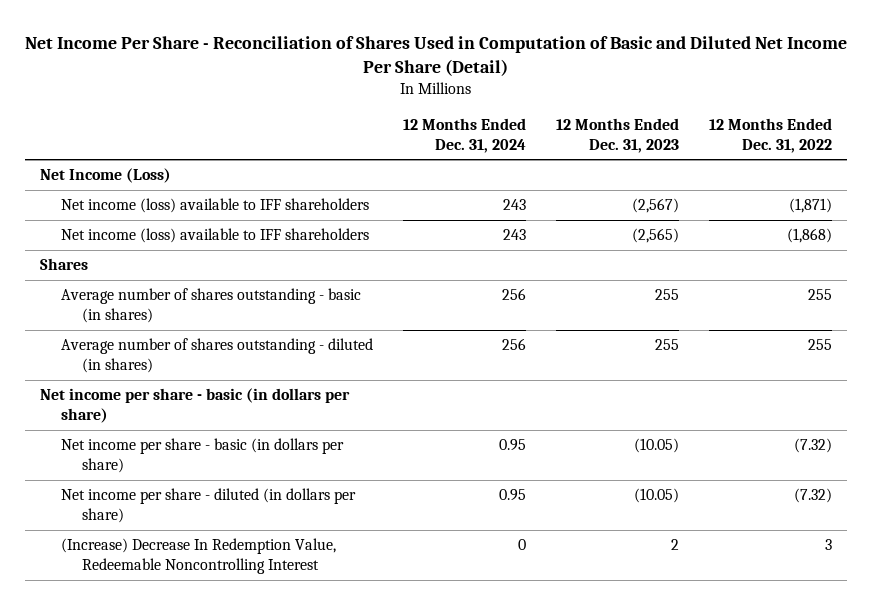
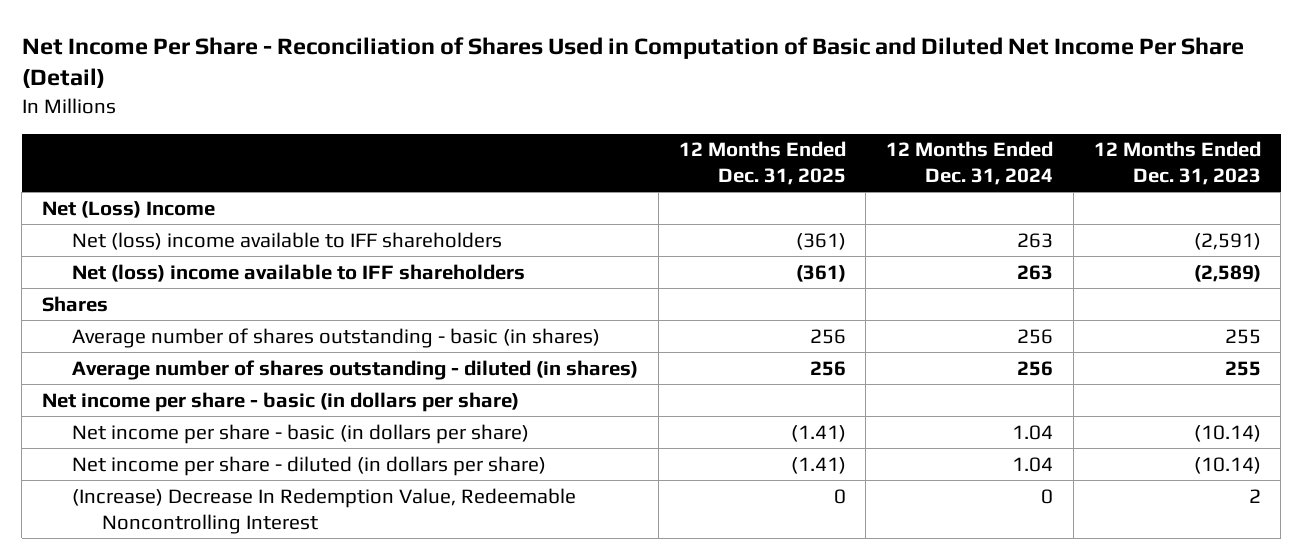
- | 12 Months Ended Dec. 31, 2024 | 12 Months Ended Dec. 31, 2023 | 12 Months Ended Dec. 31, 2022
+ | 12 Months Ended Dec. 31, 2025 | 12 Months Ended Dec. 31, 2024 | 12 Months Ended Dec. 31, 2023
- Net Income (Loss)
- Net income (loss) available to IFF shareholders | 243 | (2,567) | (1,871)
- Net income (loss) available to IFF shareholders | 243 | (2,565) | (1,868)
+ Net (Loss) Income
+ Net (loss) income available to IFF shareholders | (361) | 263 | (2,591)
+ Net (loss) income available to IFF shareholders | (361) | 263 | (2,589)
- Net income per share - basic (in dollars per share) | 0.95 | (10.05) | (7.32)
- Net income per share - diluted (in dollars per share) | 0.95 | (10.05) | (7.32)
+ Net income per share - basic (in dollars per share) | (1.41) | 1.04 | (10.14)
+ Net income per share - diluted (in dollars per share) | (1.41) | 1.04 | (10.14)

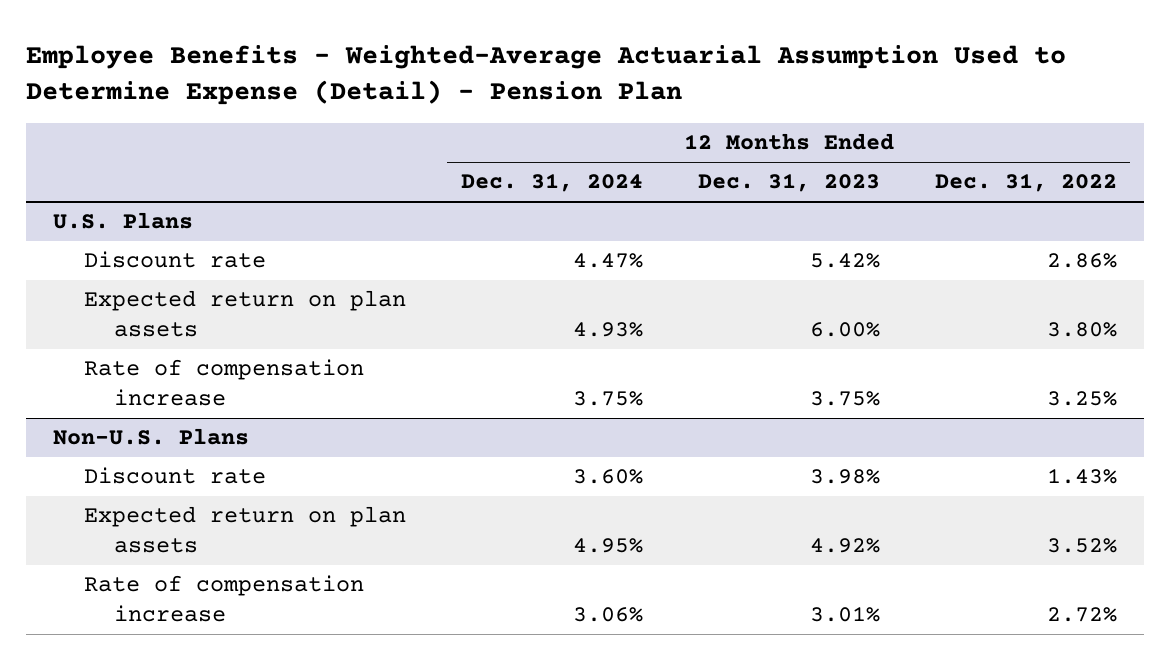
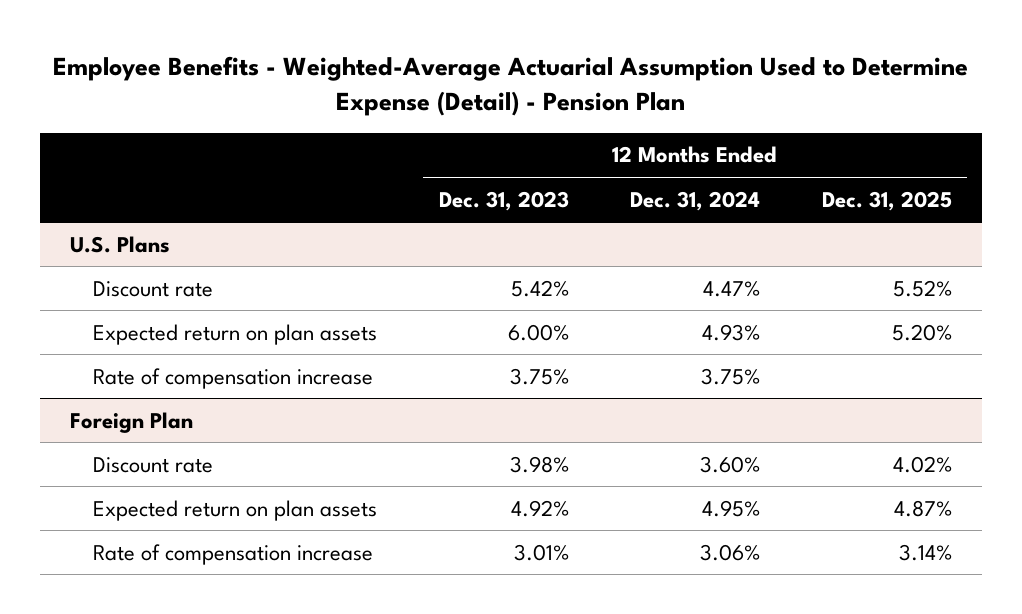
- | 12 Months Ended Dec. 31, 2024 | 12 Months Ended Dec. 31, 2023 | 12 Months Ended Dec. 31, 2022
+ | 12 Months Ended Dec. 31, 2023 | 12 Months Ended Dec. 31, 2024 | 12 Months Ended Dec. 31, 2025
- Non-U.S. Plans
+ Foreign Plan

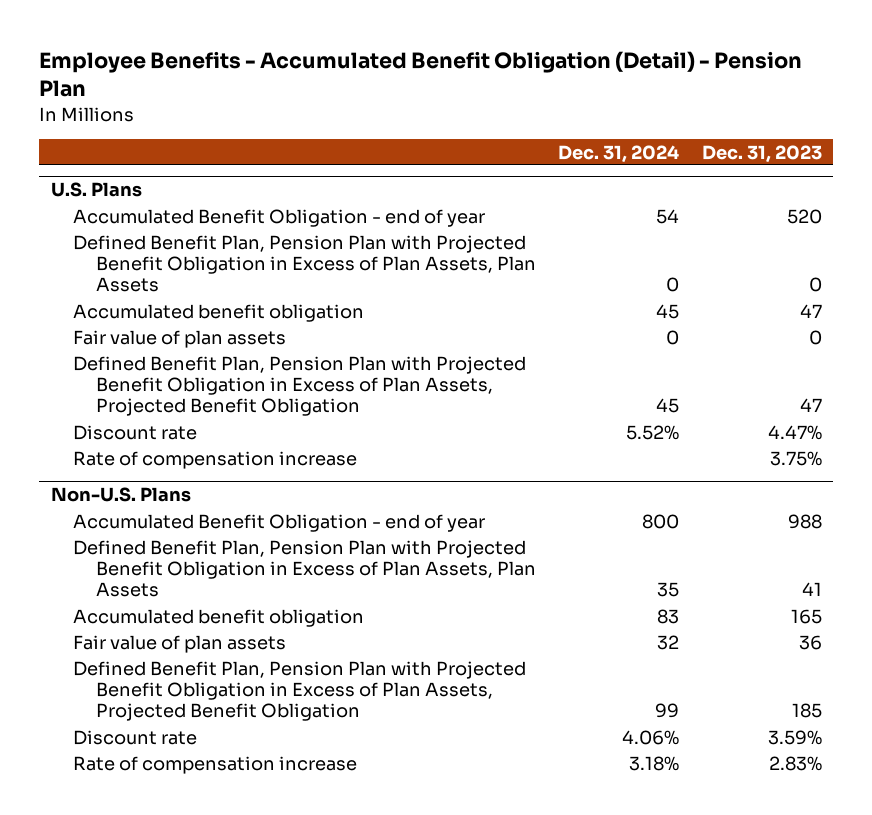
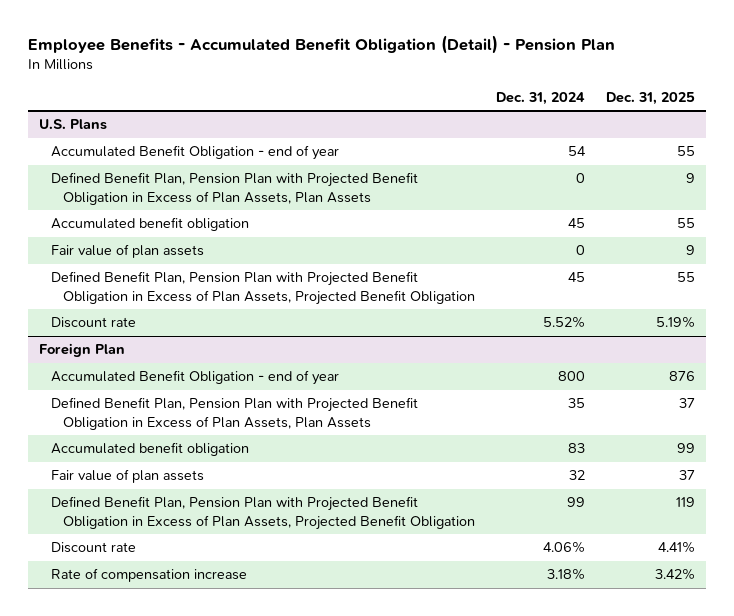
- | Dec. 31, 2024 | Dec. 31, 2023
+ | Dec. 31, 2024 | Dec. 31, 2025
@ U.S. Plans
- Rate of compensation increase | | 3.75%
- Non-U.S. Plans
+ Foreign Plan

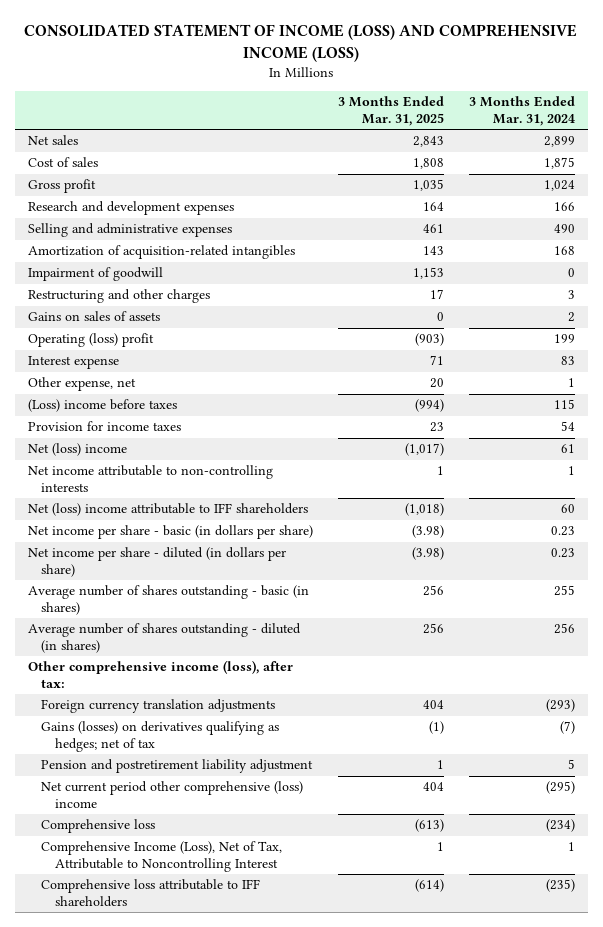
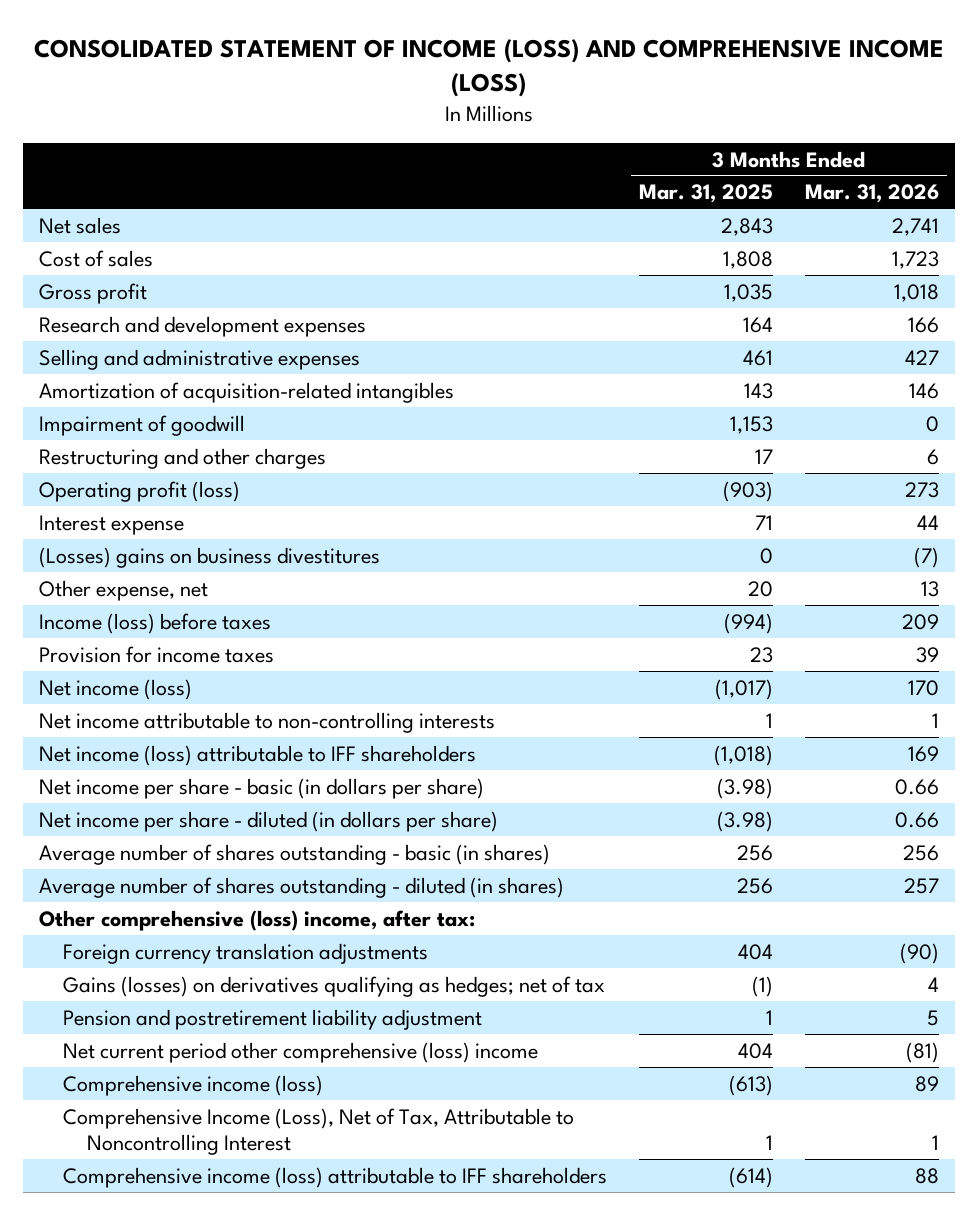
- | 3 Months Ended Mar. 31, 2025 | 3 Months Ended Mar. 31, 2024
+ | 3 Months Ended Mar. 31, 2025 | 3 Months Ended Mar. 31, 2026
- Gains on sales of assets | 0 | 2
- Operating (loss) profit | (903) | 199
+ Operating profit (loss) | (903) | 273
+ (Losses) gains on business divestitures | 0 | (7)
- (Loss) income before taxes | (994) | 115
+ Income (loss) before taxes | (994) | 209
- Net (loss) income | (1,017) | 61
+ Net income (loss) | (1,017) | 170
- Net (loss) income attributable to IFF shareholders | (1,018) | 60
+ Net income (loss) attributable to IFF shareholders | (1,018) | 169
- Other comprehensive income (loss), after tax:
+ Other comprehensive (loss) income, after tax:
- Comprehensive loss | (613) | (234)
+ Comprehensive income (loss) | (613) | 89
- Comprehensive loss attributable to IFF shareholders | (614) | (235)
+ Comprehensive income (loss) attributable to IFF shareholders | (614) | 88

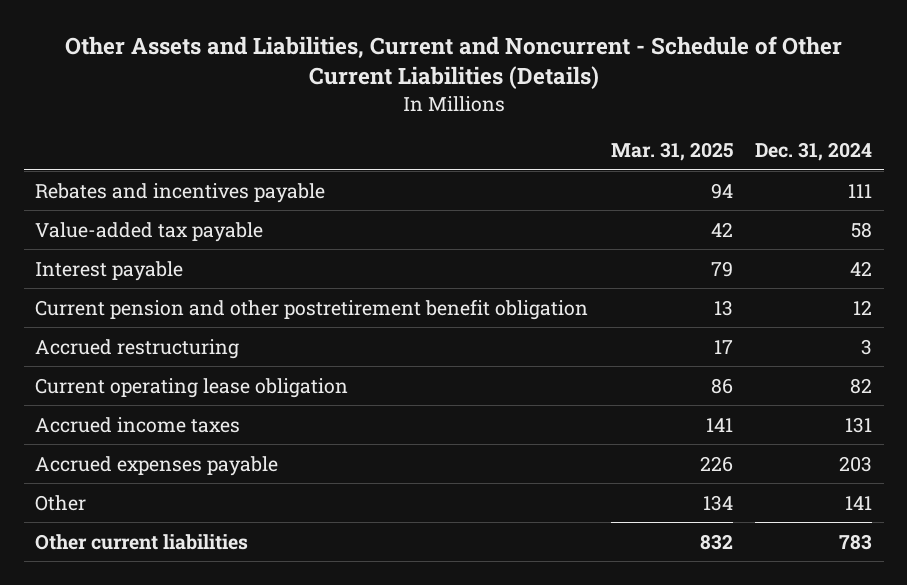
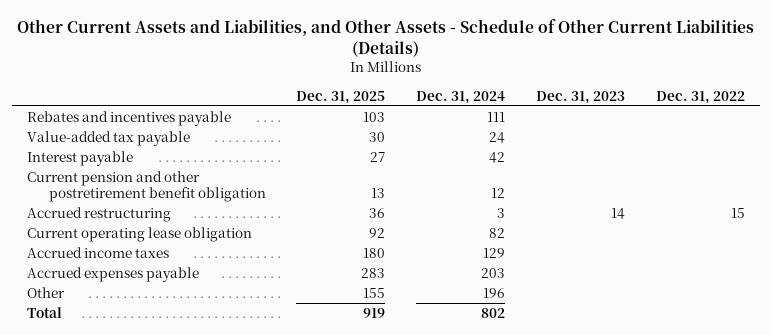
- Other Assets and Liabilities, Current and Noncurrent - Schedule of Other Current Liabilities (Details)
+ Other Current Assets and Liabilities, and Other Assets - Schedule of Other Current Liabilities (Details)
- | Mar. 31, 2025 | Dec. 31, 2024
+ | Dec. 31, 2025 | Dec. 31, 2024 | Dec. 31, 2023 | Dec. 31, 2022
- Value-added tax payable | 42 | 58
+ Value-added tax payable | 30 | 24 | |
- Accrued income taxes | 141 | 131
+ Accrued income taxes | 180 | 129 | |
- Other | 134 | 141
- Other current liabilities | 832 | 783
+ Other | 155 | 196 | |
+ Total | 919 | 802 | |

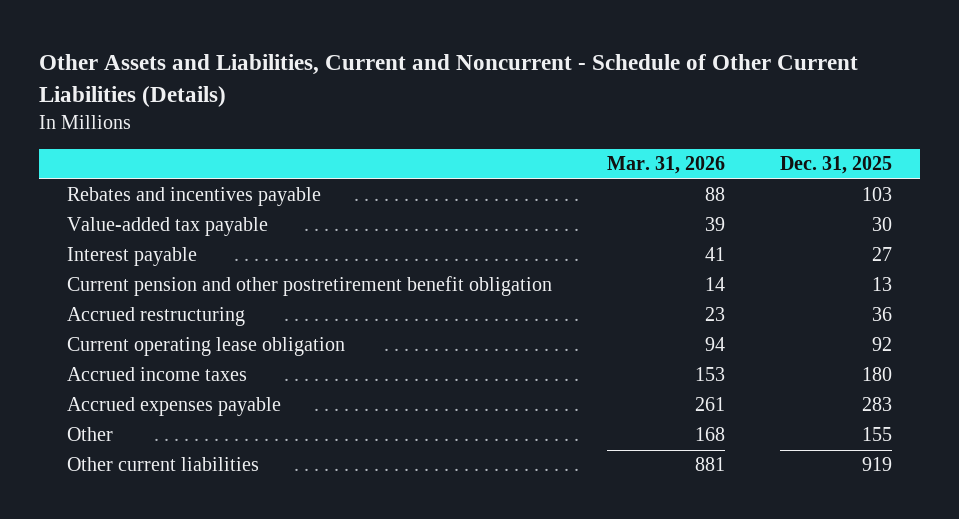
- Other Current Assets and Liabilities, and Other Assets - Schedule of Other Current Liabilities (Details)
+ Other Assets and Liabilities, Current and Noncurrent - Schedule of Other Current Liabilities (Details)
- | Dec. 31, 2025 | Dec. 31, 2024 | Dec. 31, 2023 | Dec. 31, 2022
+ | Mar. 31, 2026 | Dec. 31, 2025
- Total | 919 | 802 | |
+ Other current liabilities | 881 | 919

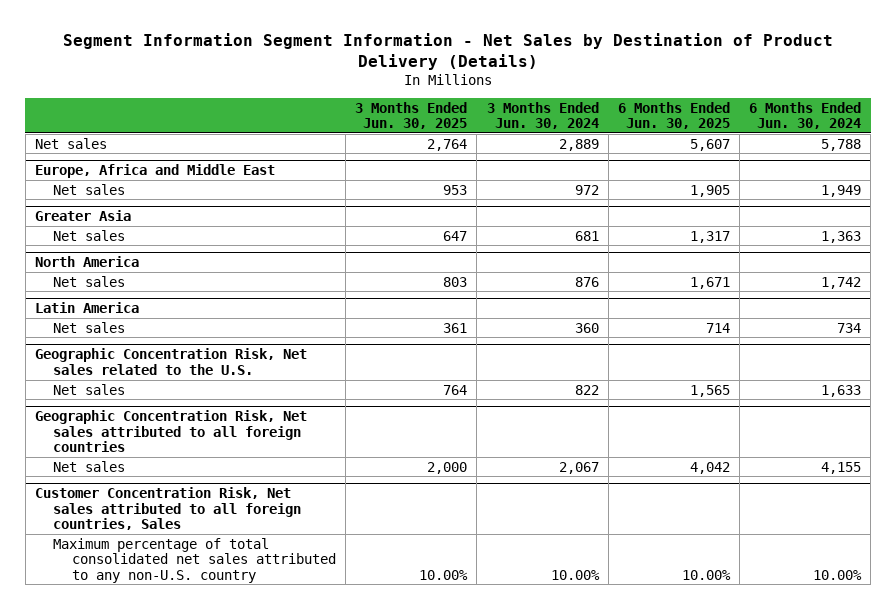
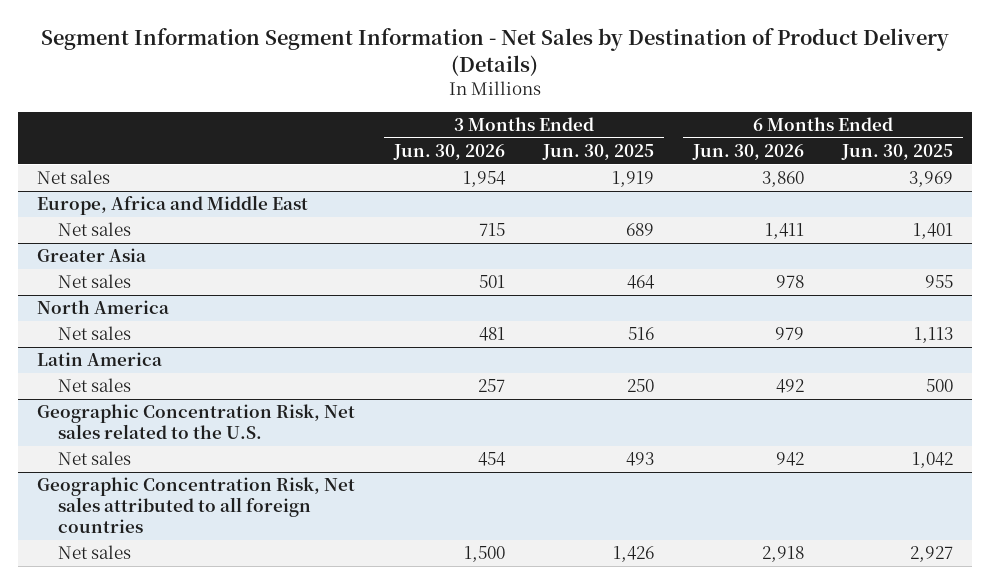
- | 3 Months Ended Jun. 30, 2025 | 3 Months Ended Jun. 30, 2024 | 6 Months Ended Jun. 30, 2025 | 6 Months Ended Jun. 30, 2024
+ | 3 Months Ended Jun. 30, 2026 | 3 Months Ended Jun. 30, 2025 | 6 Months Ended Jun. 30, 2026 | 6 Months Ended Jun. 30, 2025
- Net sales | 2,764 | 2,889 | 5,607 | 5,788
+ Net sales | 1,954 | 1,919 | 3,860 | 3,969
@ Europe, Africa and Middle East
- Net sales | 953 | 972 | 1,905 | 1,949
+ Net sales | 715 | 689 | 1,411 | 1,401
@ Greater Asia
- Net sales | 647 | 681 | 1,317 | 1,363
+ Net sales | 501 | 464 | 978 | 955
@ North America
- Net sales | 803 | 876 | 1,671 | 1,742
+ Net sales | 481 | 516 | 979 | 1,113
@ Latin America
- Net sales | 361 | 360 | 714 | 734
+ Net sales | 257 | 250 | 492 | 500
@ Geographic Concentration Risk, Net sales related to the U.S.
- Net sales | 764 | 822 | 1,565 | 1,633
+ Net sales | 454 | 493 | 942 | 1,042
@ Geographic Concentration Risk, Net sales attributed to all foreign countries
- Net sales | 2,000 | 2,067 | 4,042 | 4,155
- Customer Concentration Risk, Net sales attributed to all foreign countries, Sales
- Maximum percentage of total consolidated net sales attributed to any non-U.S. country | 10.00% | 10.00% | 10.00% | 10.00%
@ Geographic Concentration Risk, Net sales attributed to all foreign countries
+ Net sales | 1,500 | 1,426 | 2,918 | 2,927

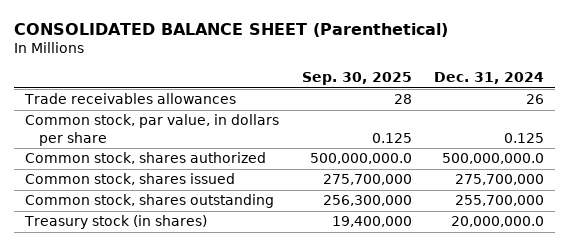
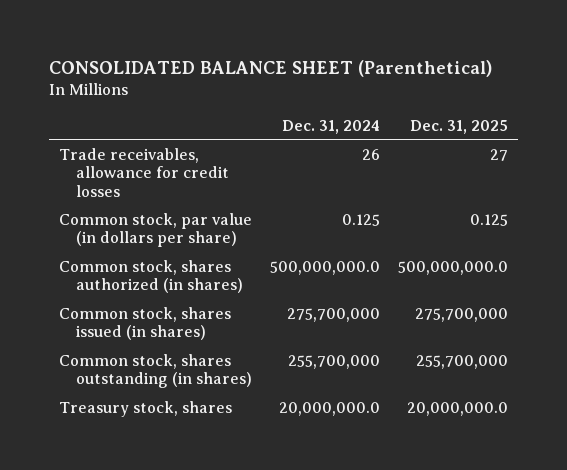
- | Sep. 30, 2025 | Dec. 31, 2024
+ | Dec. 31, 2024 | Dec. 31, 2025
- Trade receivables allowances | 28 | 26
- Common stock, par value, in dollars per share | 0.125 | 0.125
- Common stock, shares authorized | 500,000,000.0 | 500,000,000.0
- Common stock, shares issued | 275,700,000 | 275,700,000
- Common stock, shares outstanding | 256,300,000 | 255,700,000
- Treasury stock (in shares) | 19,400,000 | 20,000,000.0
+ Trade receivables, allowance for credit losses | 26 | 27
+ Common stock, par value (in dollars per share) | 0.125 | 0.125
+ Common stock, shares authorized (in shares) | 500,000,000.0 | 500,000,000.0
+ Common stock, shares issued (in shares) | 275,700,000 | 275,700,000
+ Common stock, shares outstanding (in shares) | 255,700,000 | 255,700,000
+ Treasury stock, shares | 20,000,000.0 | 20,000,000.0

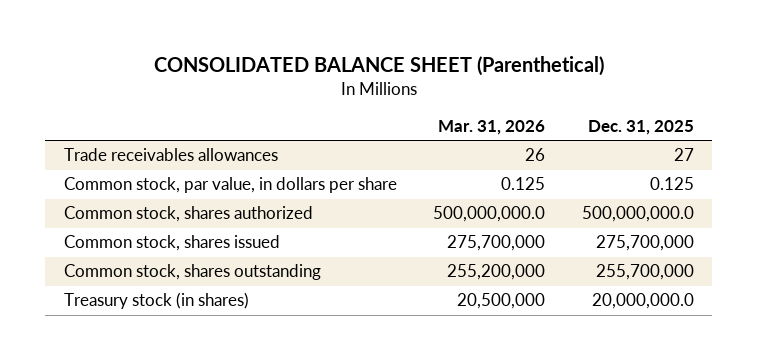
- | Dec. 31, 2024 | Dec. 31, 2025
+ | Mar. 31, 2026 | Dec. 31, 2025
- Trade receivables, allowance for credit losses | 26 | 27
- Common stock, par value (in dollars per share) | 0.125 | 0.125
- Common stock, shares authorized (in shares) | 500,000,000.0 | 500,000,000.0
- Common stock, shares issued (in shares) | 275,700,000 | 275,700,000
- Common stock, shares outstanding (in shares) | 255,700,000 | 255,700,000
- Treasury stock, shares | 20,000,000.0 | 20,000,000.0
+ Trade receivables allowances | 26 | 27
+ Common stock, par value, in dollars per share | 0.125 | 0.125
+ Common stock, shares authorized | 500,000,000.0 | 500,000,000.0
+ Common stock, shares issued | 275,700,000 | 275,700,000
+ Common stock, shares outstanding | 255,200,000 | 255,700,000
+ Treasury stock (in shares) | 20,500,000 | 20,000,000.0

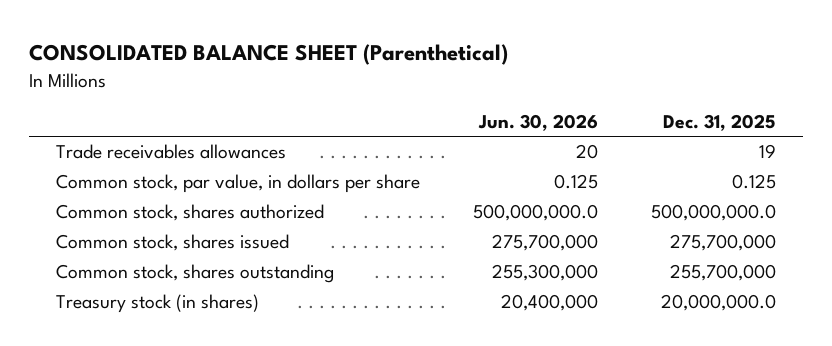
- | Mar. 31, 2026 | Dec. 31, 2025
+ | Jun. 30, 2026 | Dec. 31, 2025
- Trade receivables allowances | 26 | 27
+ Trade receivables allowances | 20 | 19

